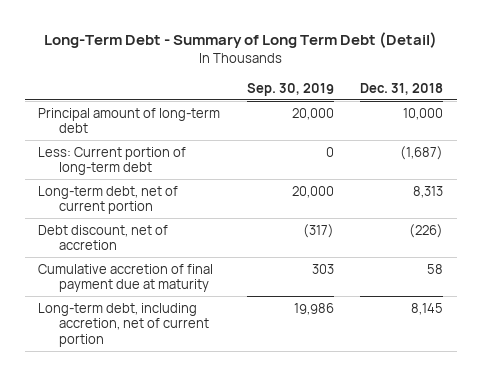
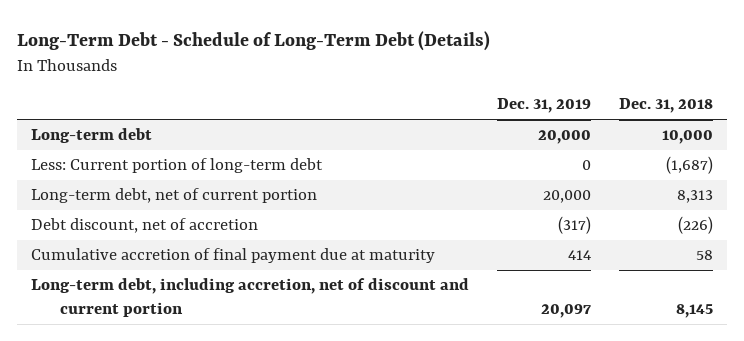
- Long-Term Debt - Summary of Long Term Debt (Detail)
+ Long-Term Debt - Schedule of Long-Term Debt (Details)
- | Sep. 30, 2019 | Dec. 31, 2018
+ | Dec. 31, 2019 | Dec. 31, 2018
- Principal amount of long-term debt | 20,000 | 10,000
+ Long-term debt | 20,000 | 10,000
- Long-term debt, including accretion, net of current portion | 19,986 | 8,145
+ Long-term debt, including accretion, net of discount and current portion | 20,097 | 8,145

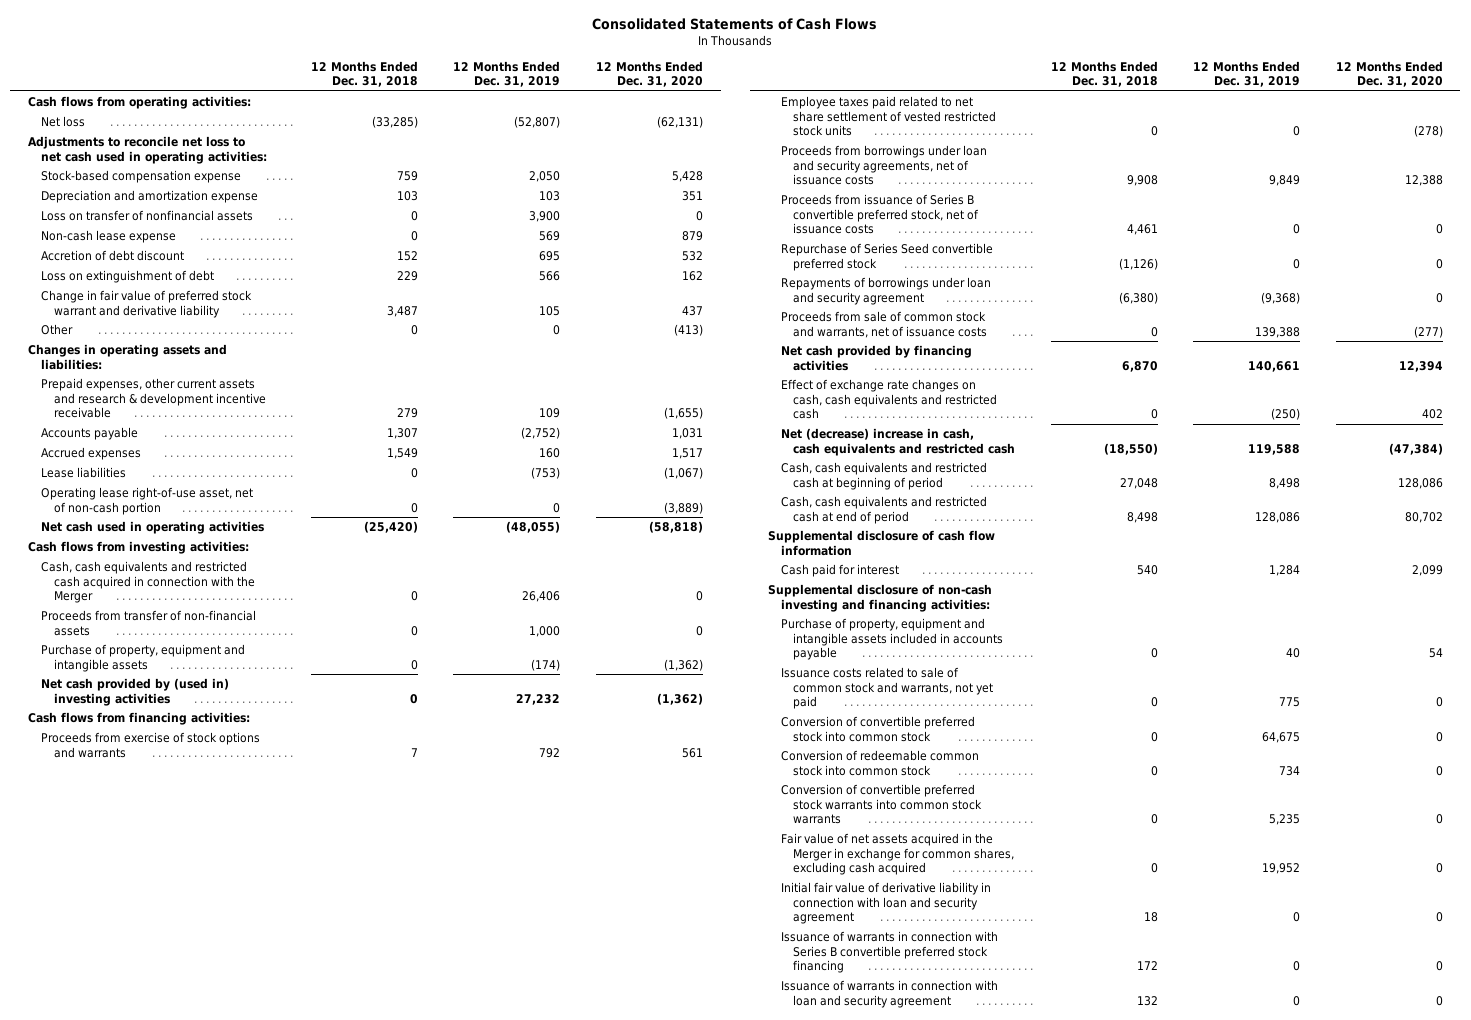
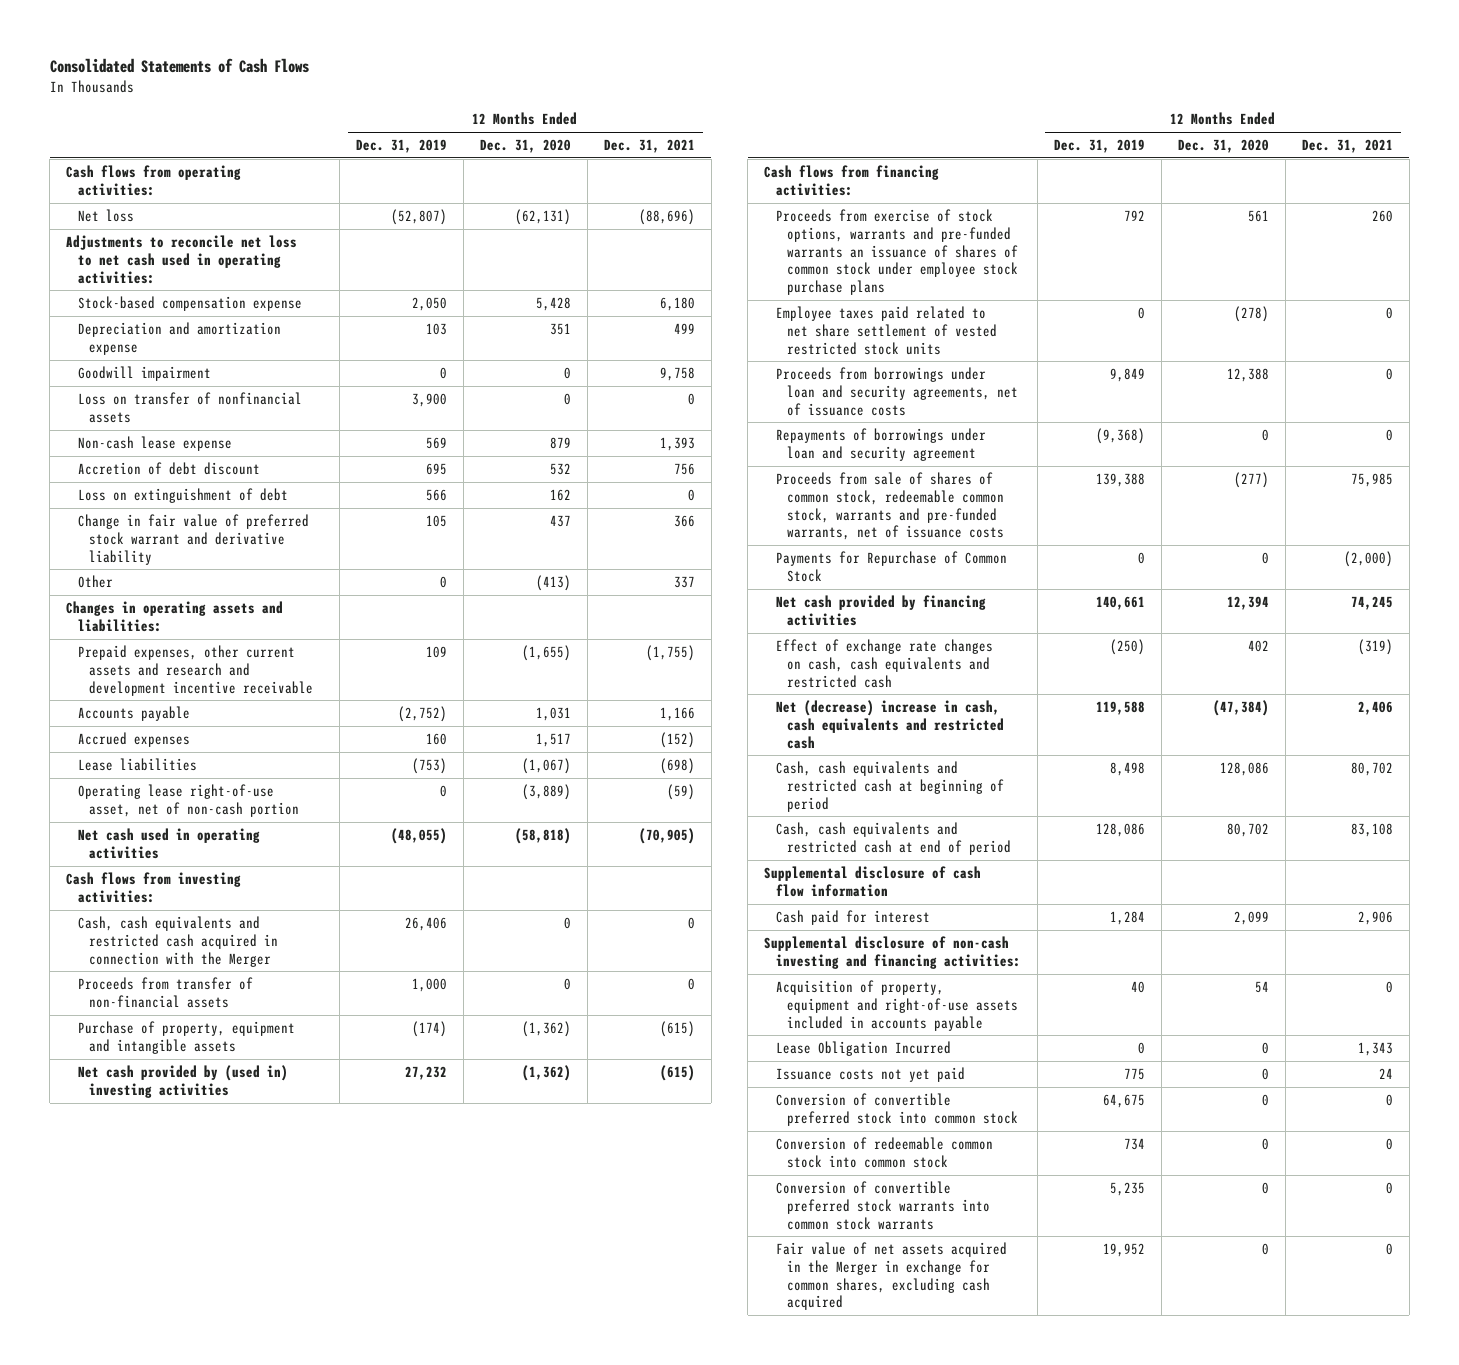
- | 12 Months Ended Dec. 31, 2018 | 12 Months Ended Dec. 31, 2019 | 12 Months Ended Dec. 31, 2020
+ | 12 Months Ended Dec. 31, 2019 | 12 Months Ended Dec. 31, 2020 | 12 Months Ended Dec. 31, 2021
+ Goodwill impairment | 0 | 0 | 9,758
- Prepaid expenses, other current assets and research & development incentive receivable | 279 | 109 | (1,655)
+ Prepaid expenses, other current assets and research and development incentive receivable | 109 | (1,655) | (1,755)
- Proceeds from exercise of stock options and warrants | 7 | 792 | 561
+ Proceeds from exercise of stock options, warrants and pre-funded warrants an issuance of shares of common stock under employee stock purchase plans | 792 | 561 | 260
- Proceeds from issuance of Series B convertible preferred stock, net of issuance costs | 4,461 | 0 | 0
- Repurchase of Series Seed convertible preferred stock | (1,126) | 0 | 0
- Proceeds from sale of common stock and warrants, net of issuance costs | 0 | 139,388 | (277)
+ Proceeds from sale of shares of common stock, redeemable common stock, warrants and pre-funded warrants, net of issuance costs | 139,388 | (277) | 75,985
+ Payments for Repurchase of Common Stock | 0 | 0 | (2,000)
- Purchase of property, equipment and intangible assets included in accounts payable | 0 | 40 | 54
- Issuance costs related to sale of common stock and warrants, not yet paid | 0 | 775 | 0
+ Acquisition of property, equipment and right-of-use assets included in accounts payable | 40 | 54 | 0
+ Lease Obligation Incurred | 0 | 0 | 1,343
+ Issuance costs not yet paid | 775 | 0 | 24
- Initial fair value of derivative liability in connection with loan and security agreement | 18 | 0 | 0
- Issuance of warrants in connection with Series B convertible preferred stock financing | 172 | 0 | 0
- Issuance of warrants in connection with loan and security agreement | 132 | 0 | 0

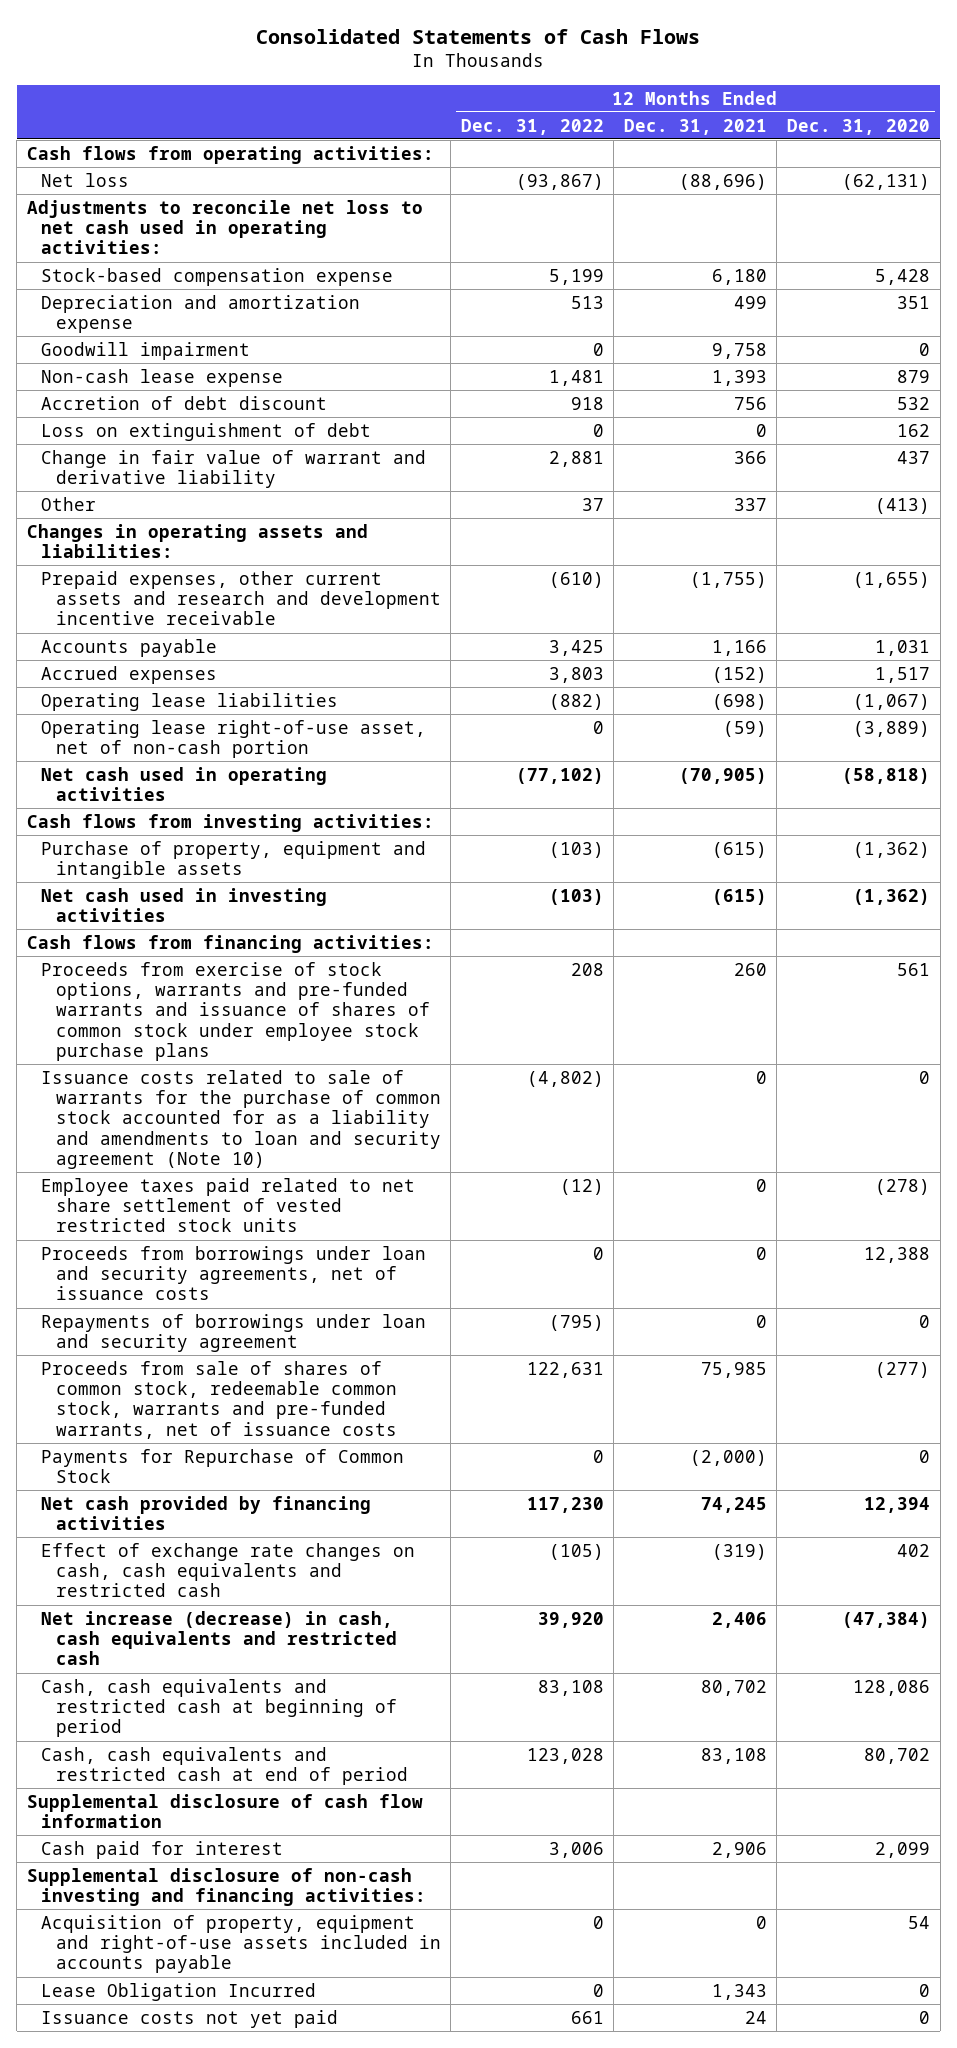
- | 12 Months Ended Dec. 31, 2019 | 12 Months Ended Dec. 31, 2020 | 12 Months Ended Dec. 31, 2021
+ | 12 Months Ended Dec. 31, 2022 | 12 Months Ended Dec. 31, 2021 | 12 Months Ended Dec. 31, 2020
- Loss on transfer of nonfinancial assets | 3,900 | 0 | 0
- Change in fair value of preferred stock warrant and derivative liability | 105 | 437 | 366
+ Change in fair value of warrant and derivative liability | 2,881 | 366 | 437
- Lease liabilities | (753) | (1,067) | (698)
+ Operating lease liabilities | (882) | (698) | (1,067)
- Cash, cash equivalents and restricted cash acquired in connection with the Merger | 26,406 | 0 | 0
- Proceeds from transfer of non-financial assets | 1,000 | 0 | 0
- Net cash provided by (used in) investing activities | 27,232 | (1,362) | (615)
+ Net cash used in investing activities | (103) | (615) | (1,362)
- Proceeds from exercise of stock options, warrants and pre-funded warrants an issuance of shares of common stock under employee stock purchase plans | 792 | 561 | 260
+ Proceeds from exercise of stock options, warrants and pre-funded warrants and issuance of shares of common stock under employee stock purchase plans | 208 | 260 | 561
+ Issuance costs related to sale of warrants for the purchase of common stock accounted for as a liability and amendments to loan and security agreement (Note 10) | (4,802) | 0 | 0
- Net (decrease) increase in cash, cash equivalents and restricted cash | 119,588 | (47,384) | 2,406
+ Net increase (decrease) in cash, cash equivalents and restricted cash | 39,920 | 2,406 | (47,384)
- Conversion of convertible preferred stock into common stock | 64,675 | 0 | 0
- Conversion of redeemable common stock into common stock | 734 | 0 | 0
- Conversion of convertible preferred stock warrants into common stock warrants | 5,235 | 0 | 0
- Fair value of net assets acquired in the Merger in exchange for common shares, excluding cash acquired | 19,952 | 0 | 0

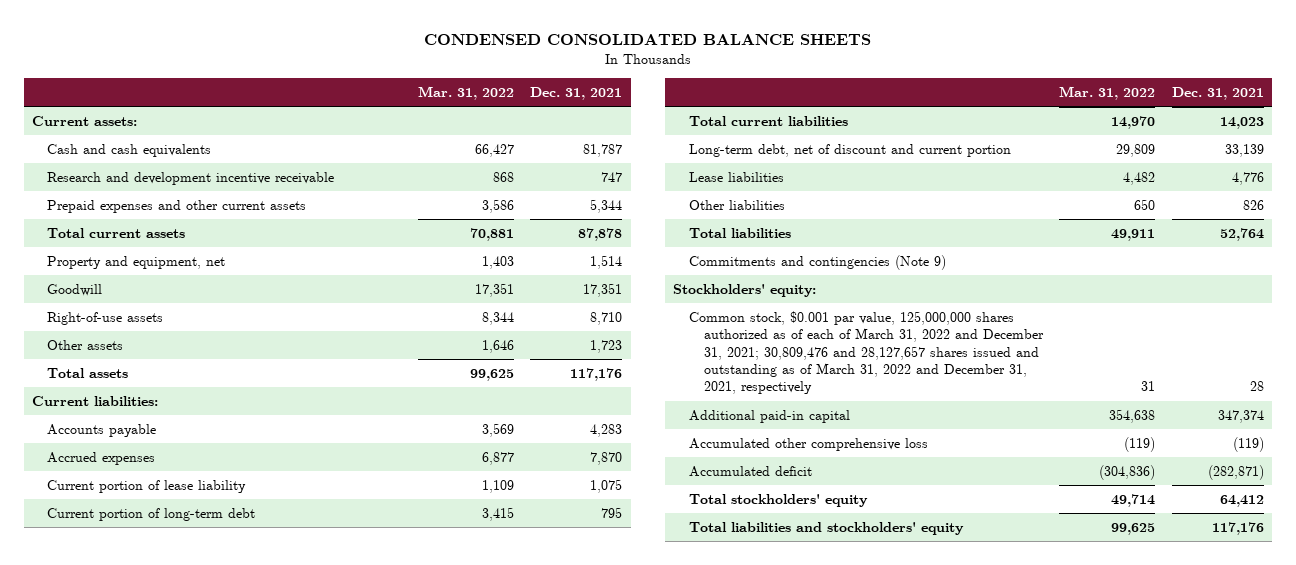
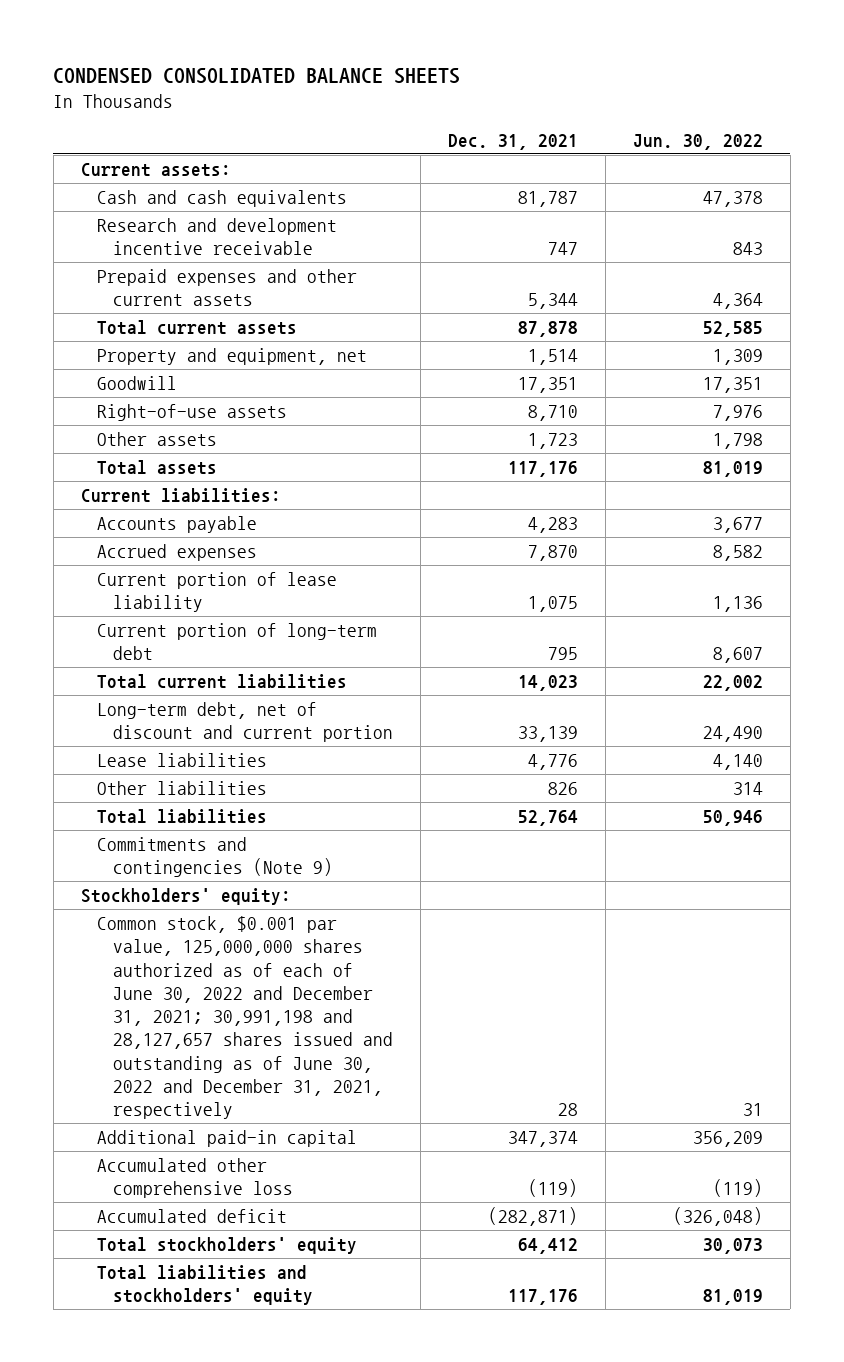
- | Mar. 31, 2022 | Dec. 31, 2021
+ | Dec. 31, 2021 | Jun. 30, 2022
- Common stock, $0.001 par value, 125,000,000 shares authorized as of each of March 31, 2022 and December 31, 2021; 30,809,476 and 28,127,657 shares issued and outstanding as of March 31, 2022 and December 31, 2021, respectively | 31 | 28
+ Common stock, $0.001 par value, 125,000,000 shares authorized as of each of June 30, 2022 and December 31, 2021; 30,991,198 and 28,127,657 shares issued and outstanding as of June 30, 2022 and December 31, 2021, respectively | 28 | 31

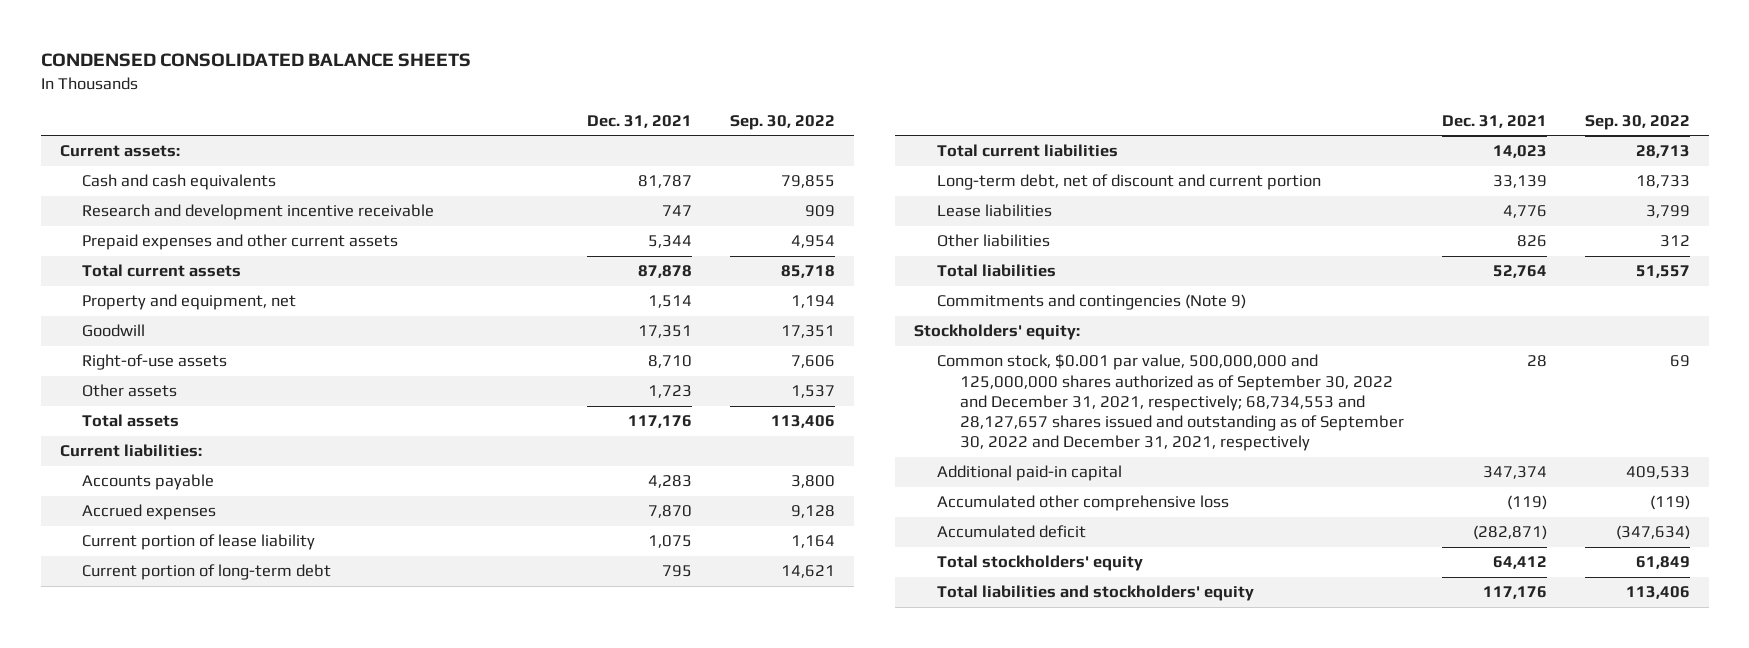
- | Dec. 31, 2021 | Jun. 30, 2022
+ | Dec. 31, 2021 | Sep. 30, 2022
- Common stock, $0.001 par value, 125,000,000 shares authorized as of each of June 30, 2022 and December 31, 2021; 30,991,198 and 28,127,657 shares issued and outstanding as of June 30, 2022 and December 31, 2021, respectively | 28 | 31
+ Common stock, $0.001 par value, 500,000,000 and 125,000,000 shares authorized as of September 30, 2022 and December 31, 2021, respectively; 68,734,553 and 28,127,657 shares issued and outstanding as of September 30, 2022 and December 31, 2021, respectively | 28 | 69

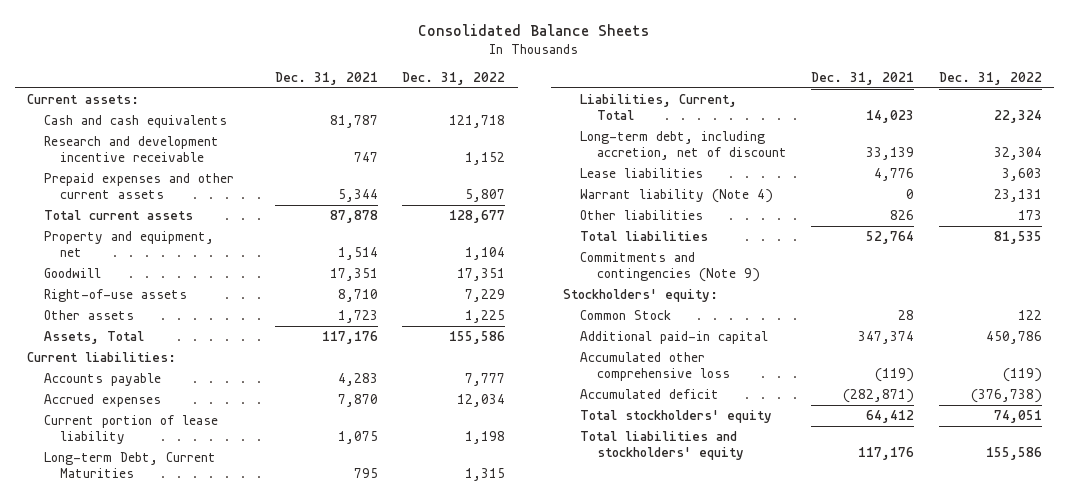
- CONDENSED CONSOLIDATED BALANCE SHEETS
+ Consolidated Balance Sheets
- | Dec. 31, 2021 | Sep. 30, 2022
+ | Dec. 31, 2021 | Dec. 31, 2022
- Total assets | 117,176 | 113,406
+ Assets, Total | 117,176 | 155,586
- Current portion of long-term debt | 795 | 14,621
- Total current liabilities | 14,023 | 28,713
- Long-term debt, net of discount and current portion | 33,139 | 18,733
+ Long-term Debt, Current Maturities | 795 | 1,315
+ Liabilities, Current, Total | 14,023 | 22,324
+ Long-term debt, including accretion, net of discount | 33,139 | 32,304
+ Warrant liability (Note 4) | 0 | 23,131
- Common stock, $0.001 par value, 500,000,000 and 125,000,000 shares authorized as of September 30, 2022 and December 31, 2021, respectively; 68,734,553 and 28,127,657 shares issued and outstanding as of September 30, 2022 and December 31, 2021, respectively | 28 | 69
+ Common Stock | 28 | 122

